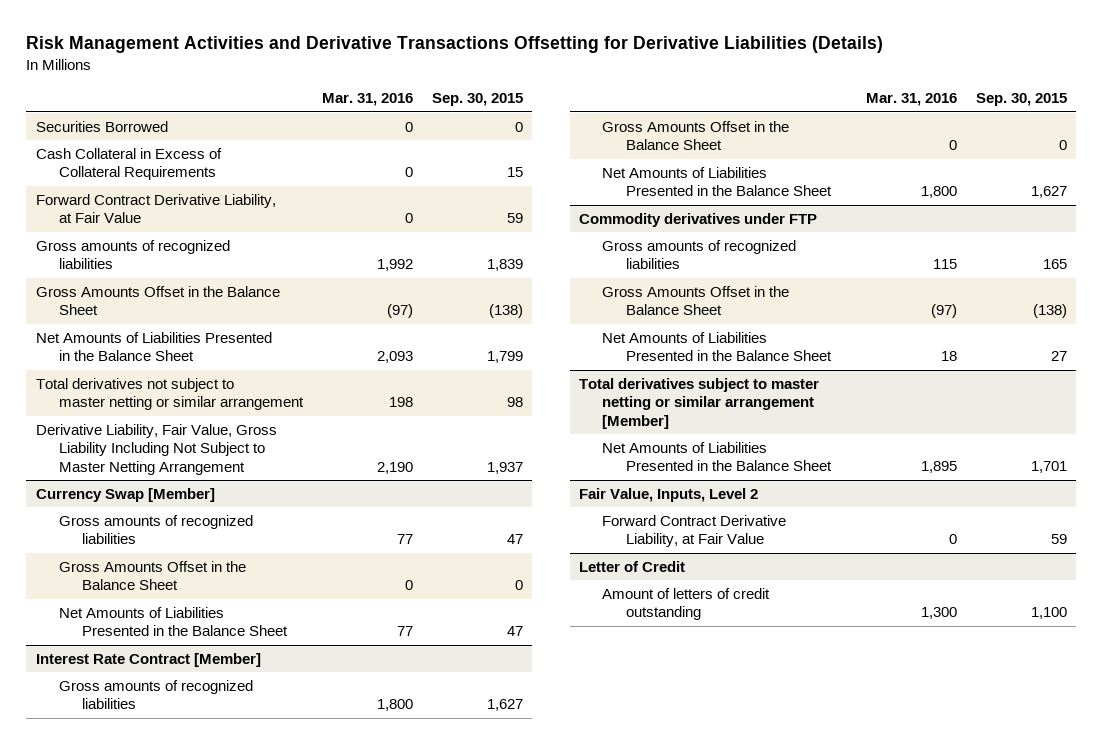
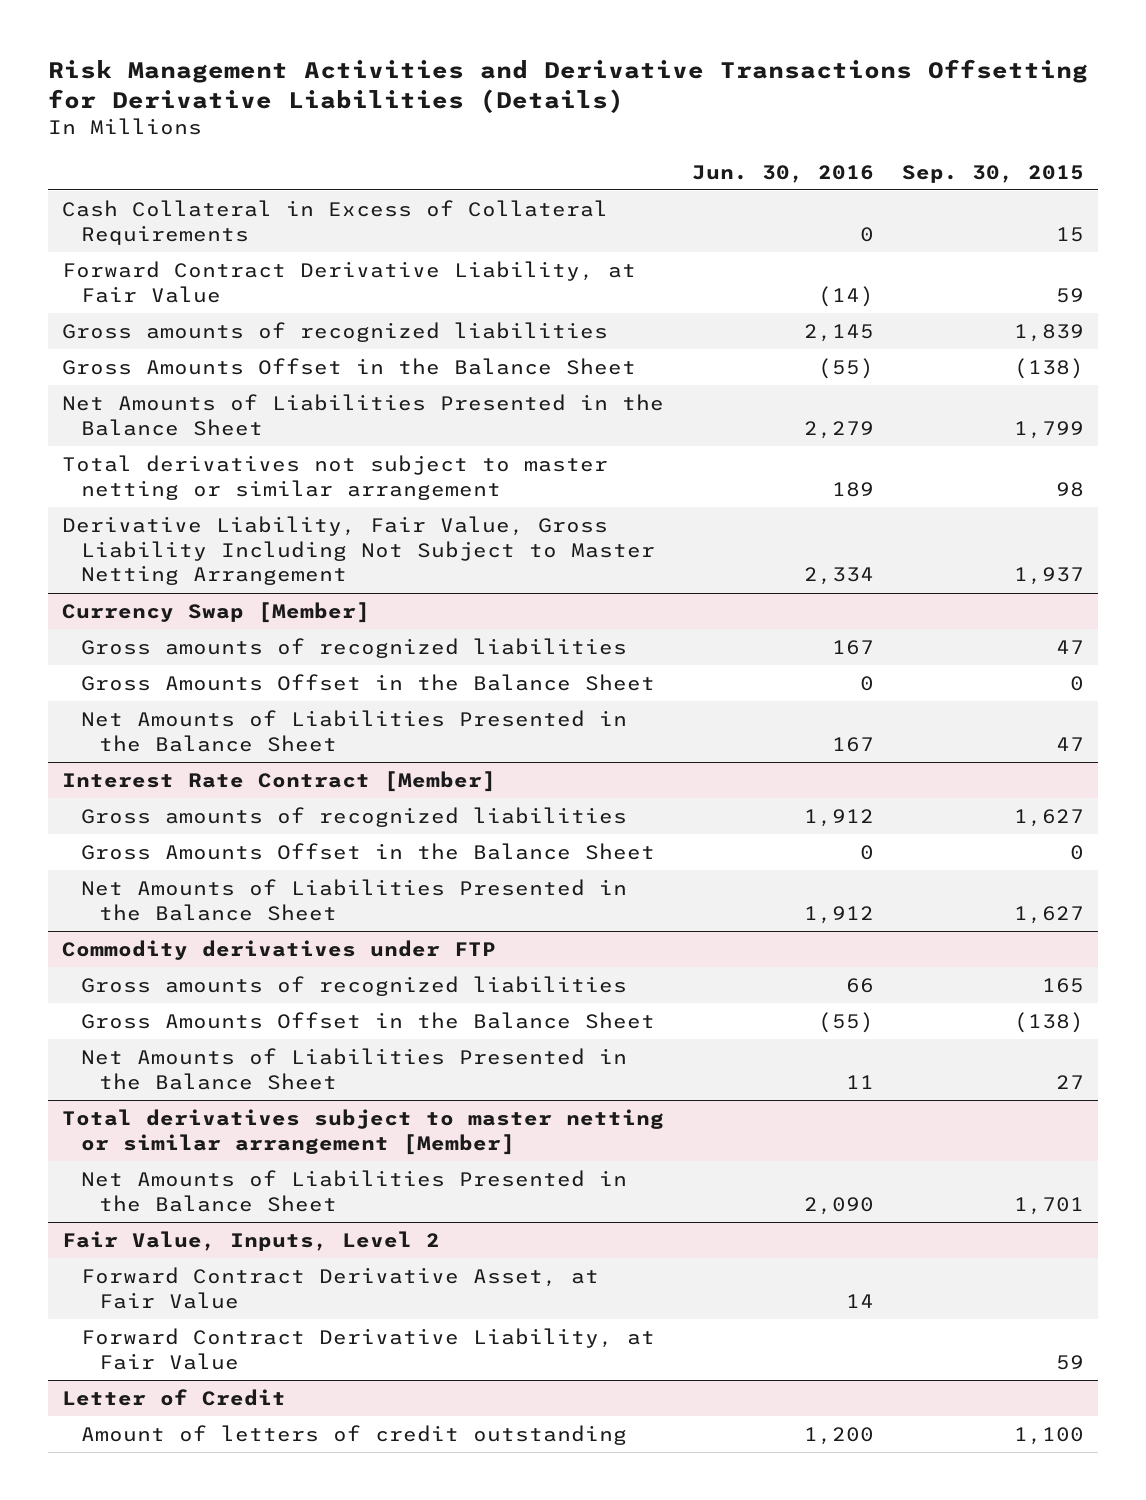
- | Mar. 31, 2016 | Sep. 30, 2015
+ | Jun. 30, 2016 | Sep. 30, 2015
- Securities Borrowed | 0 | 0
@ Fair Value, Inputs, Level 2
+ Forward Contract Derivative Asset, at Fair Value | 14 |

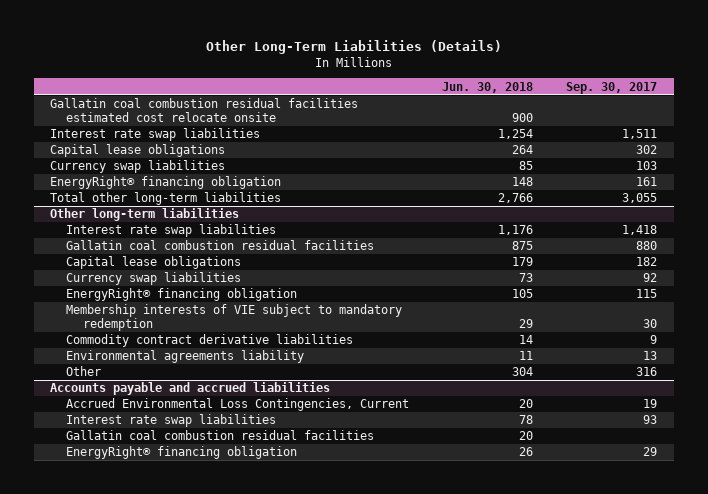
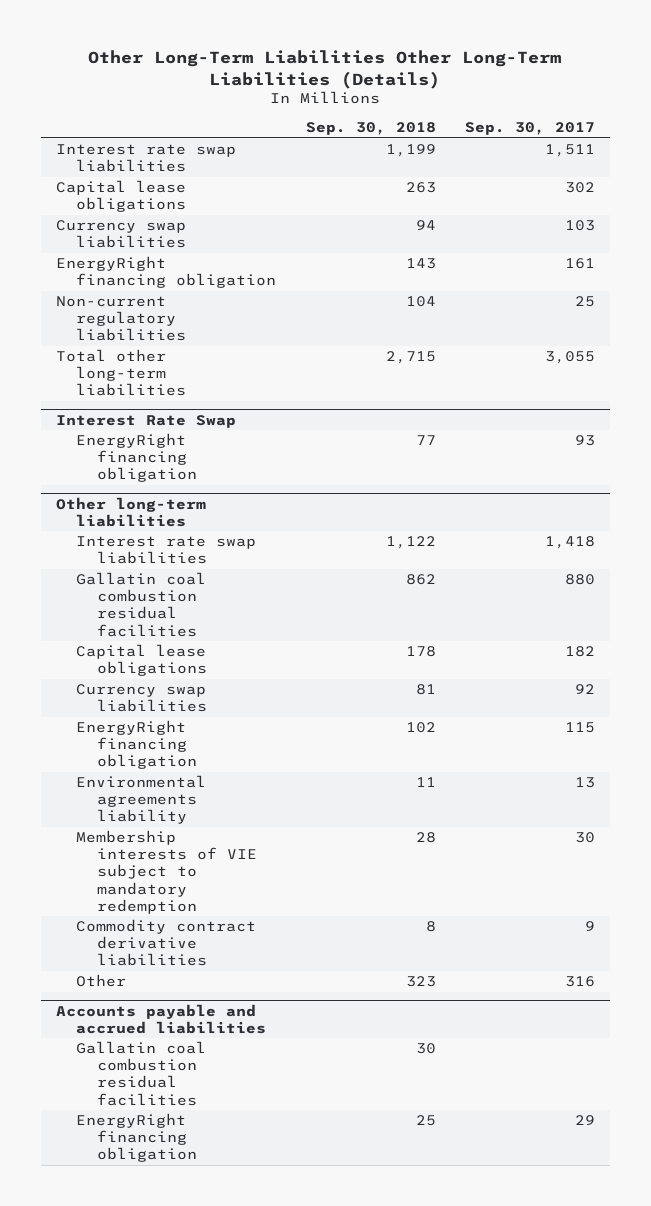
- Other Long-Term Liabilities (Details)
+ Other Long-Term Liabilities Other Long-Term Liabilities (Details)
- | Jun. 30, 2018 | Sep. 30, 2017
+ | Sep. 30, 2018 | Sep. 30, 2017
- Gallatin coal combustion residual facilities estimated cost relocate onsite | 900 |
- EnergyRight® financing obligation | 148 | 161
+ EnergyRight financing obligation | 143 | 161
+ Non-current regulatory liabilities | 104 | 25
+ Interest Rate Swap
+ EnergyRight financing obligation | 77 | 93
@ Other long-term liabilities
- EnergyRight® financing obligation | 105 | 115
+ EnergyRight financing obligation | 102 | 115
moved up: Environmental agreements liability | 11 | 13
@ Accounts payable and accrued liabilities
- Accrued Environmental Loss Contingencies, Current | 20 | 19
- Interest rate swap liabilities | 78 | 93
- EnergyRight® financing obligation | 26 | 29
+ EnergyRight financing obligation | 25 | 29

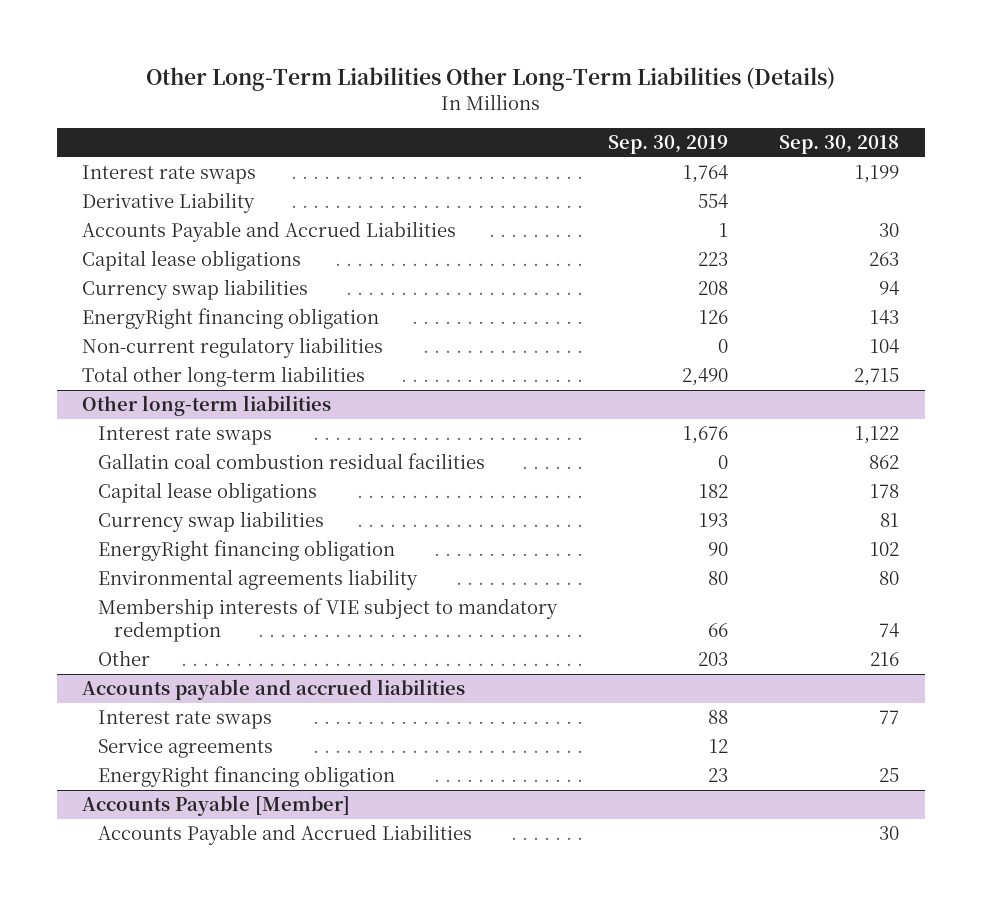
- | Sep. 30, 2018 | Sep. 30, 2017
+ | Sep. 30, 2019 | Sep. 30, 2018
- Interest rate swap liabilities | 1,199 | 1,511
+ Interest rate swaps | 1,764 | 1,199
+ Derivative Liability | 554 |
+ Accounts Payable and Accrued Liabilities | 1 | 30
- Interest Rate Swap
- EnergyRight financing obligation | 77 | 93
@ Other long-term liabilities
- Interest rate swap liabilities | 1,122 | 1,418
+ Interest rate swaps | 1,676 | 1,122
- Environmental agreements liability | 11 | 13
- Membership interests of VIE subject to mandatory redemption | 28 | 30
- Commodity contract derivative liabilities | 8 | 9
- Other | 323 | 316
+ Environmental agreements liability | 80 | 80
+ Membership interests of VIE subject to mandatory redemption | 66 | 74
+ Other | 203 | 216
@ Accounts payable and accrued liabilities
- Gallatin coal combustion residual facilities | 30 |
+ Interest rate swaps | 88 | 77
+ Service agreements | 12 |
+ Accounts Payable [Member]
+ Accounts Payable and Accrued Liabilities | | 30

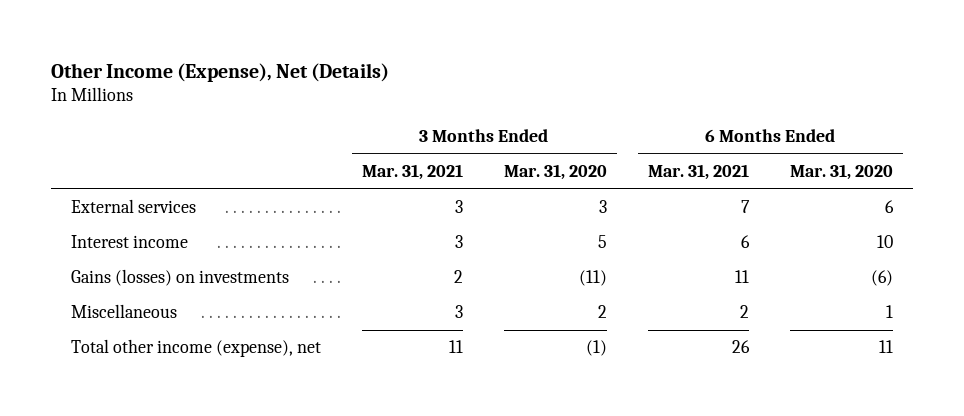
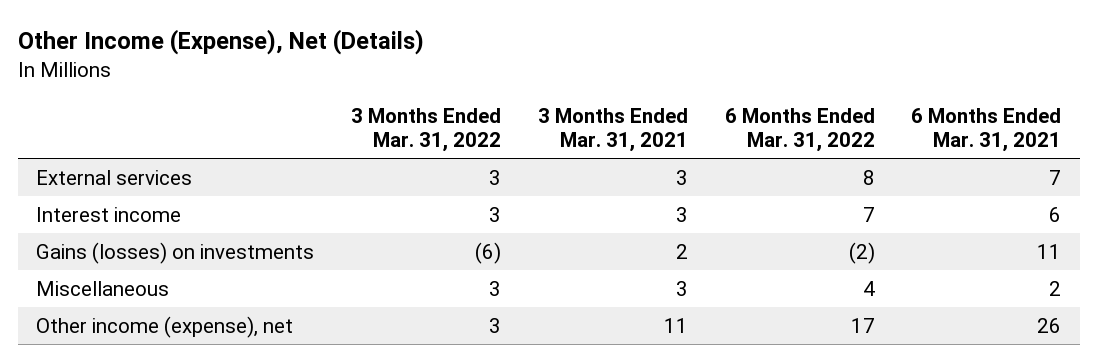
- | 3 Months Ended Mar. 31, 2021 | 3 Months Ended Mar. 31, 2020 | 6 Months Ended Mar. 31, 2021 | 6 Months Ended Mar. 31, 2020
+ | 3 Months Ended Mar. 31, 2022 | 3 Months Ended Mar. 31, 2021 | 6 Months Ended Mar. 31, 2022 | 6 Months Ended Mar. 31, 2021
- Total other income (expense), net | 11 | (1) | 26 | 11
+ Other income (expense), net | 3 | 11 | 17 | 26

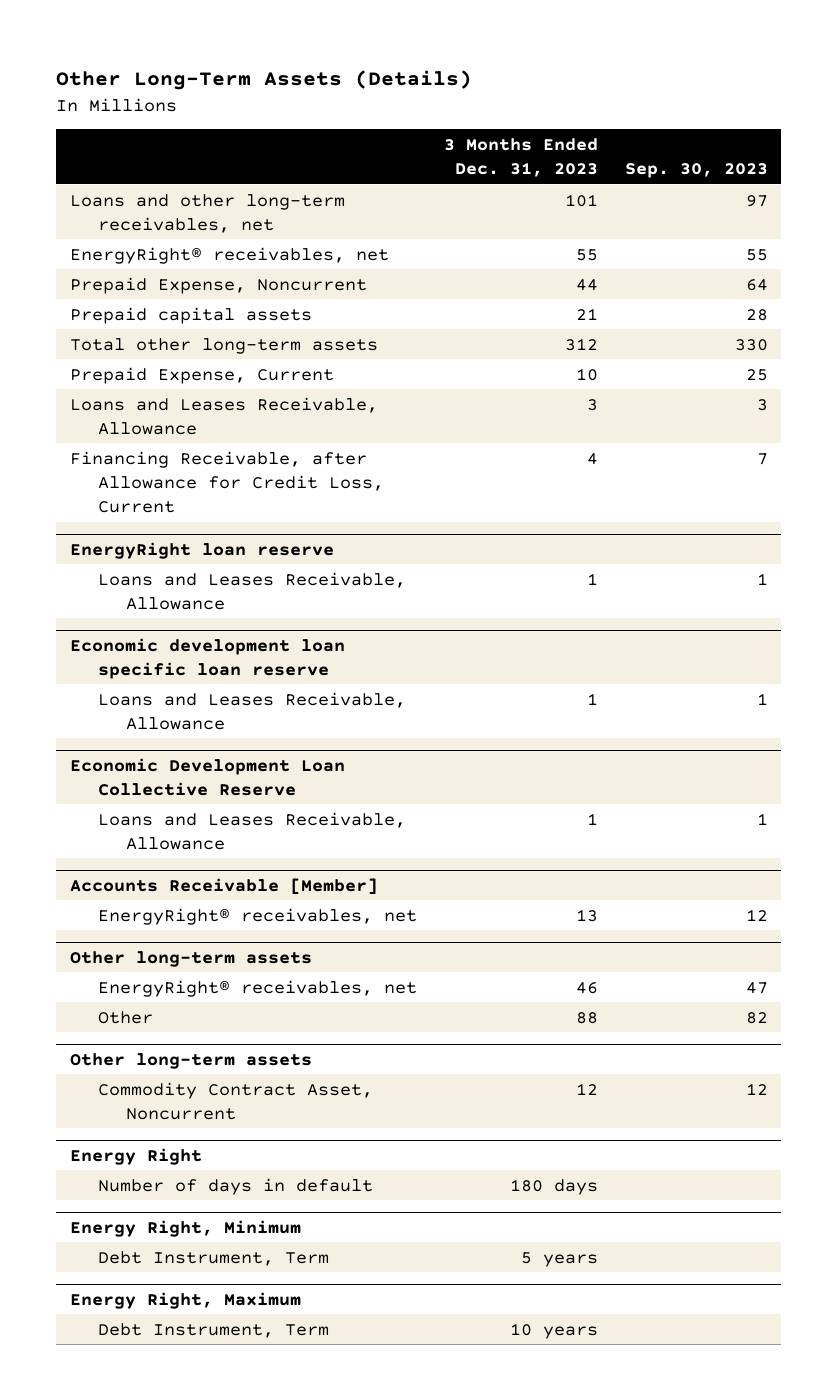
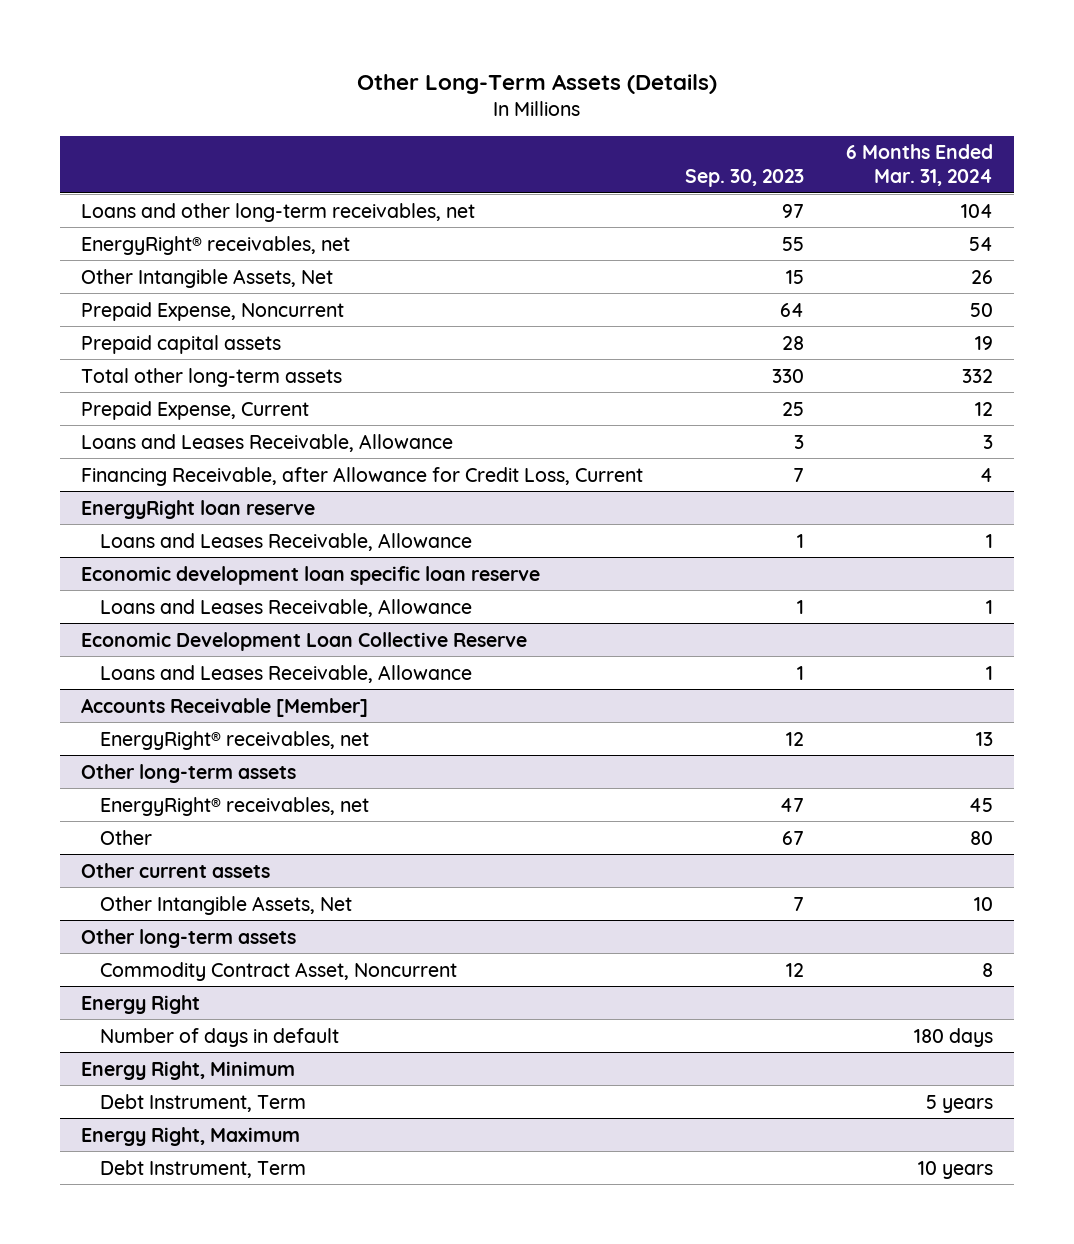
- | 3 Months Ended Dec. 31, 2023 | Sep. 30, 2023
+ | Sep. 30, 2023 | 6 Months Ended Mar. 31, 2024
+ Other Intangible Assets, Net | 15 | 26
@ Other long-term assets
- Other | 88 | 82
+ Other | 67 | 80
+ Other current assets
+ Other Intangible Assets, Net | 7 | 10

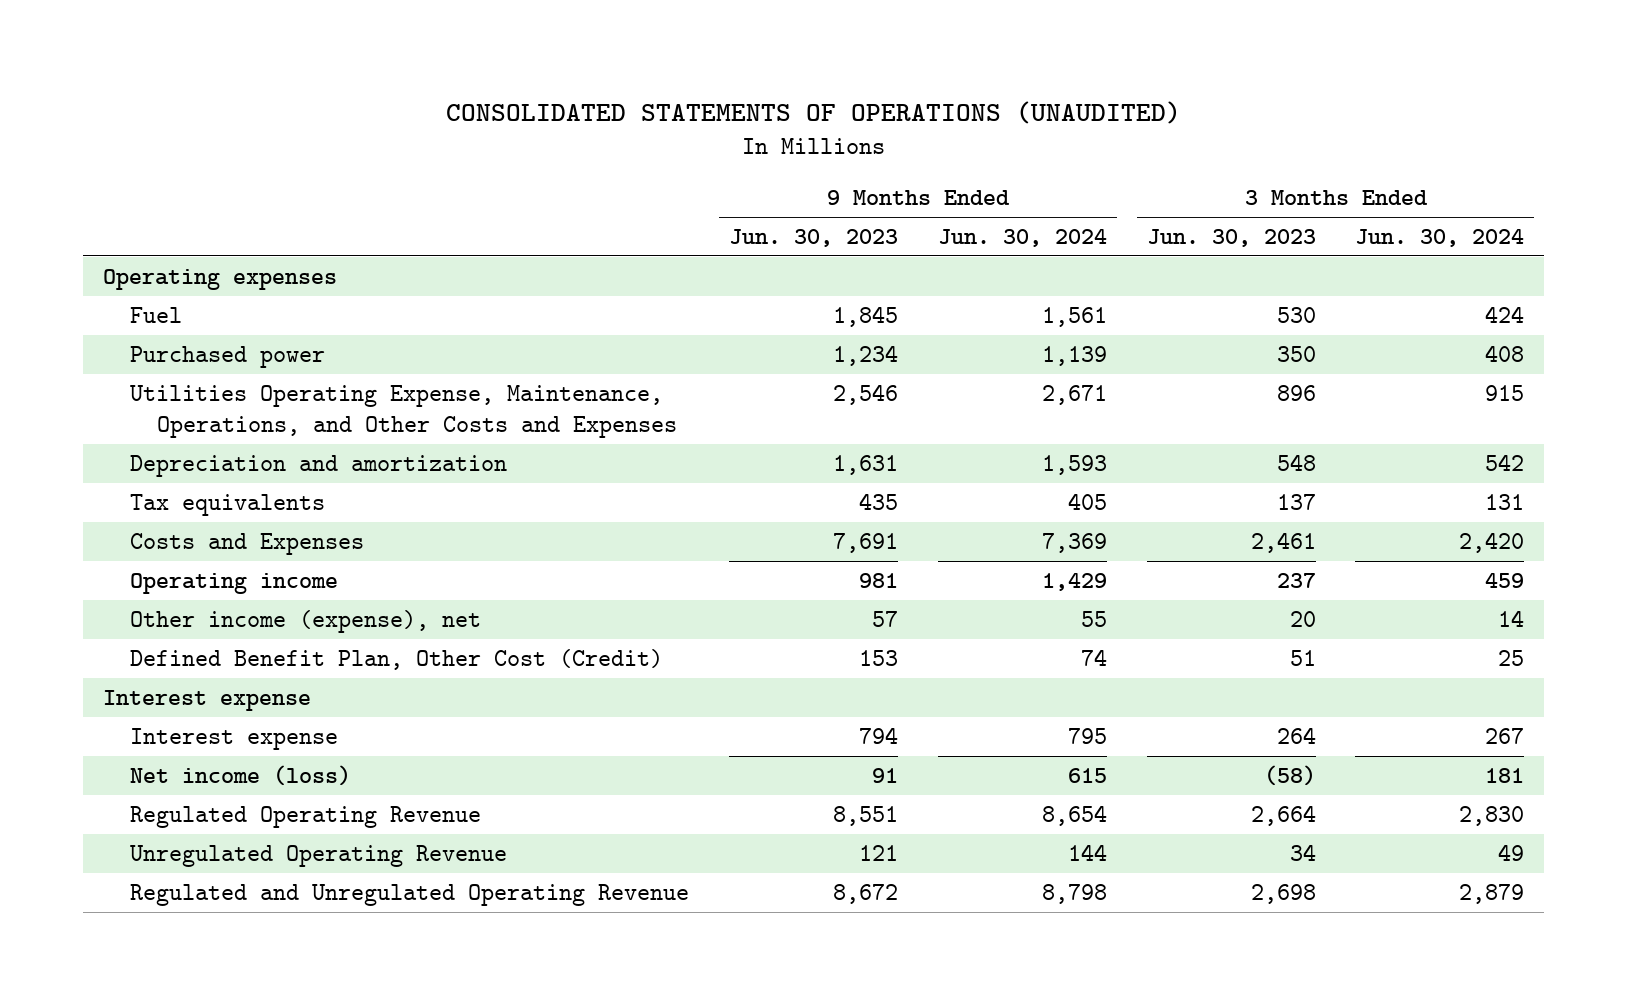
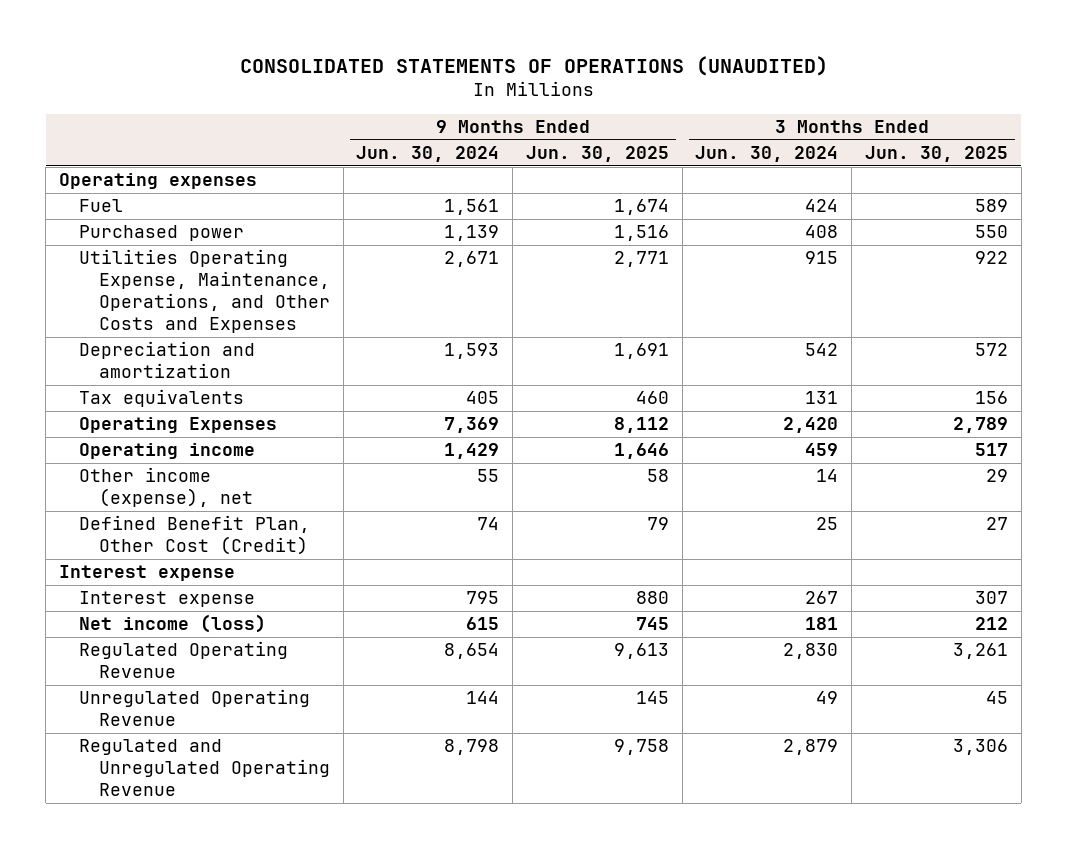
- | 9 Months Ended Jun. 30, 2023 | 9 Months Ended Jun. 30, 2024 | 3 Months Ended Jun. 30, 2023 | 3 Months Ended Jun. 30, 2024
+ | 9 Months Ended Jun. 30, 2024 | 9 Months Ended Jun. 30, 2025 | 3 Months Ended Jun. 30, 2024 | 3 Months Ended Jun. 30, 2025
- Costs and Expenses | 7,691 | 7,369 | 2,461 | 2,420
+ Operating Expenses | 7,369 | 8,112 | 2,420 | 2,789

